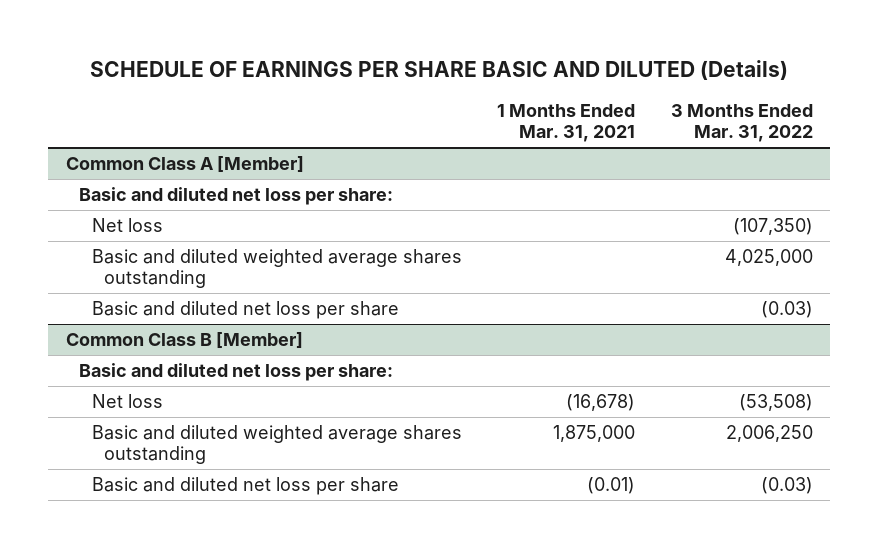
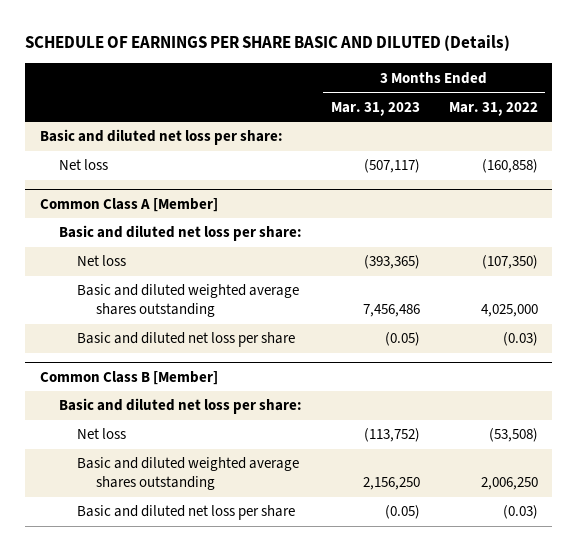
- | 1 Months Ended Mar. 31, 2021 | 3 Months Ended Mar. 31, 2022
+ | 3 Months Ended Mar. 31, 2023 | 3 Months Ended Mar. 31, 2022
+ Basic and diluted net loss per share:
+ Net loss | (507,117) | (160,858)

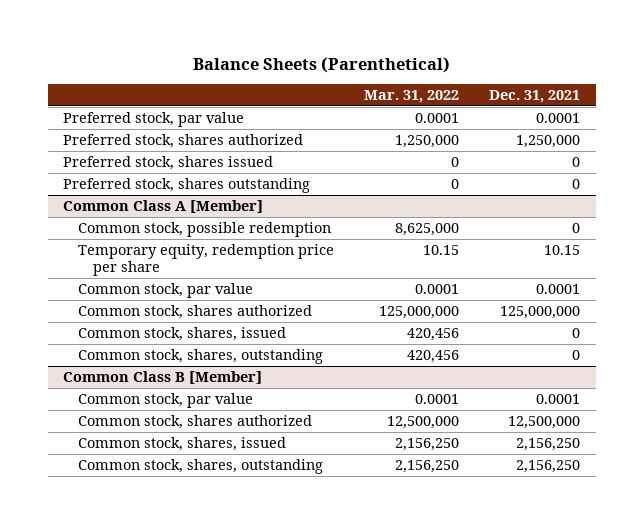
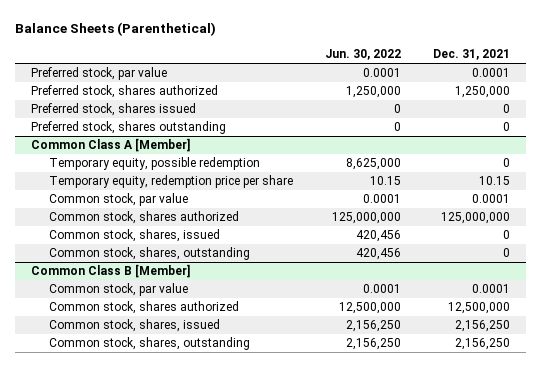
- | Mar. 31, 2022 | Dec. 31, 2021
+ | Jun. 30, 2022 | Dec. 31, 2021
@ Common Class A [Member]
- Common stock, possible redemption | 8,625,000 | 0
+ Temporary equity, possible redemption | 8,625,000 | 0

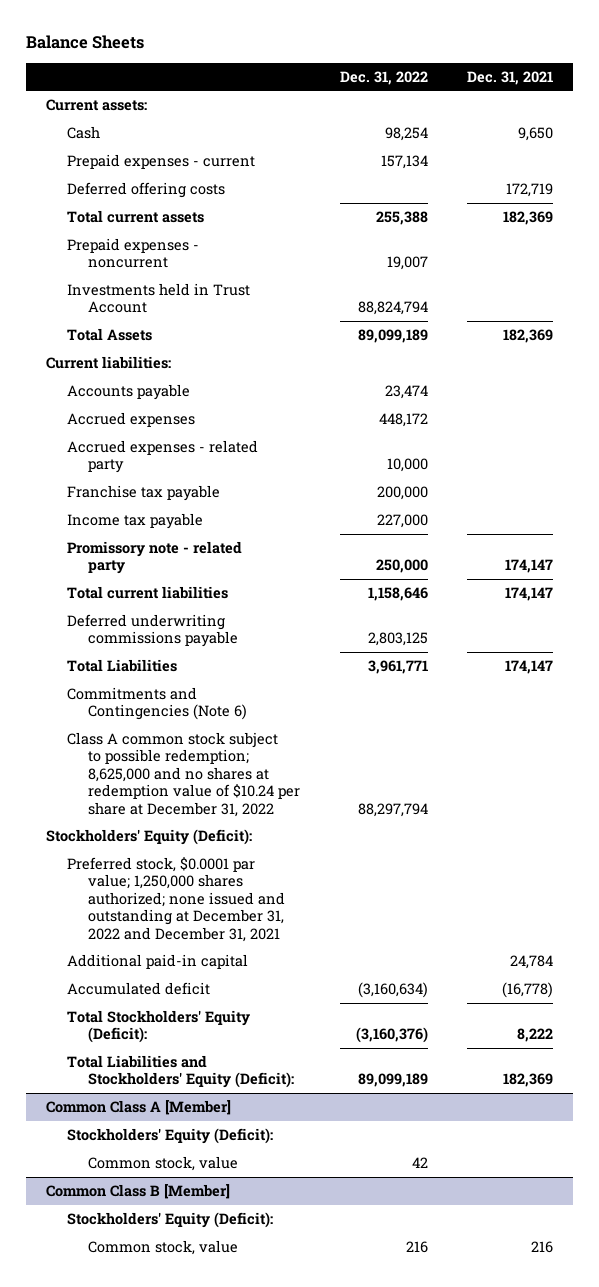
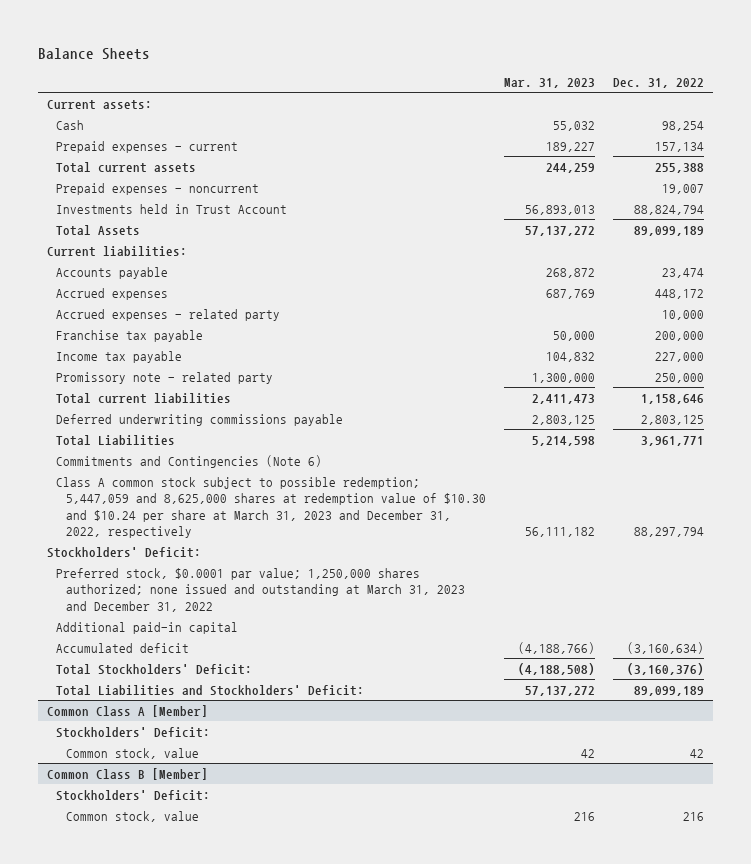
- | Dec. 31, 2022 | Dec. 31, 2021
+ | Mar. 31, 2023 | Dec. 31, 2022
- Deferred offering costs | | 172,719
- Class A common stock subject to possible redemption; 8,625,000 and no shares at redemption value of $10.24 per share at December 31, 2022 | 88,297,794 |
- Stockholders' Equity (Deficit):
- Preferred stock, $0.0001 par value; 1,250,000 shares authorized; none issued and outstanding at December 31, 2022 and December 31, 2021
+ Class A common stock subject to possible redemption; 5,447,059 and 8,625,000 shares at redemption value of $10.30 and $10.24 per share at March 31, 2023 and December 31, 2022, respectively | 56,111,182 | 88,297,794
+ Stockholders' Deficit:
+ Preferred stock, $0.0001 par value; 1,250,000 shares authorized; none issued and outstanding at March 31, 2023 and December 31, 2022
- Total Stockholders' Equity (Deficit): | (3,160,376) | 8,222
- Total Liabilities and Stockholders' Equity (Deficit): | 89,099,189 | 182,369
+ Total Stockholders' Deficit: | (4,188,508) | (3,160,376)
+ Total Liabilities and Stockholders' Deficit: | 57,137,272 | 89,099,189
@ Common Class A [Member]
- Stockholders' Equity (Deficit):
+ Stockholders' Deficit:
@ Common Class B [Member]
- Stockholders' Equity (Deficit):
+ Stockholders' Deficit:

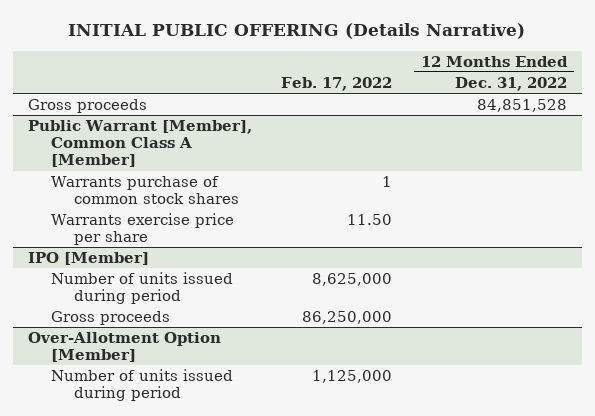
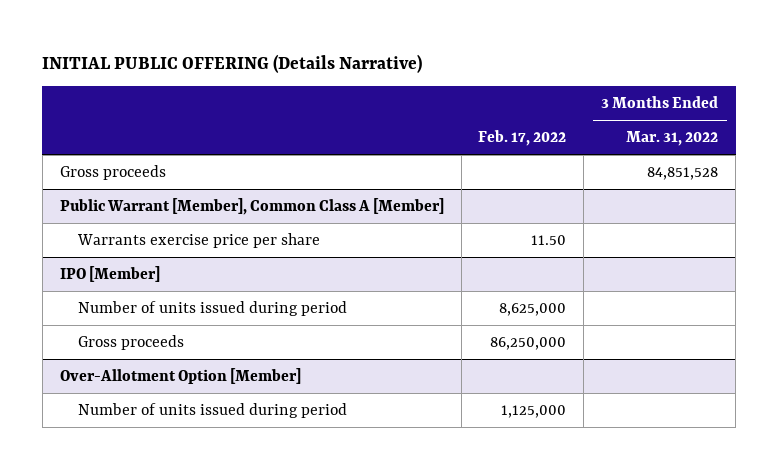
- | Feb. 17, 2022 | 12 Months Ended Dec. 31, 2022
+ | Feb. 17, 2022 | 3 Months Ended Mar. 31, 2022
@ Public Warrant [Member], Common Class A [Member]
- Warrants purchase of common stock shares | 1 |

